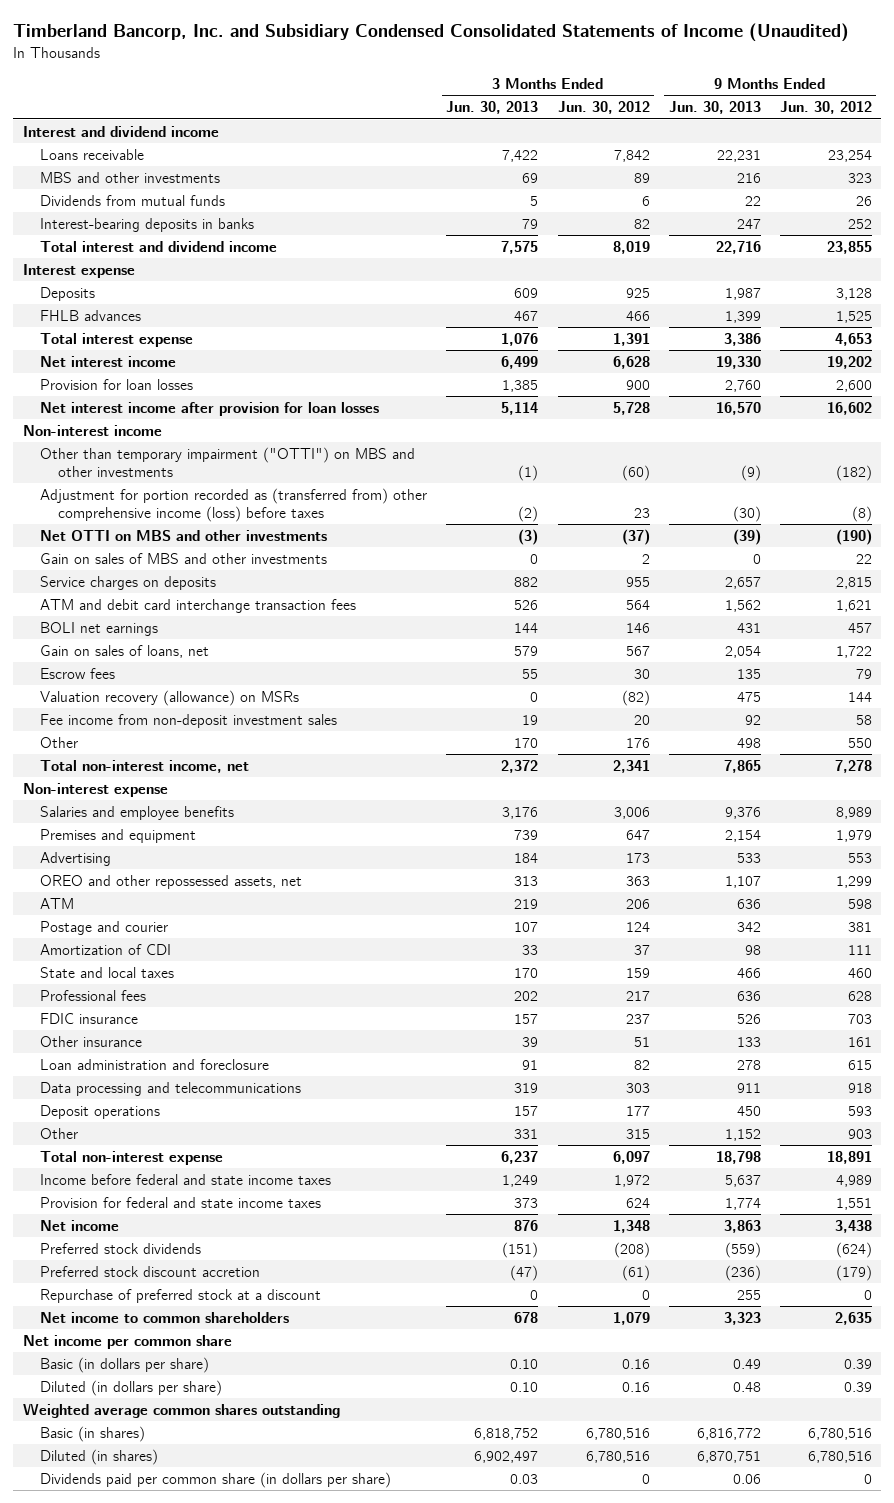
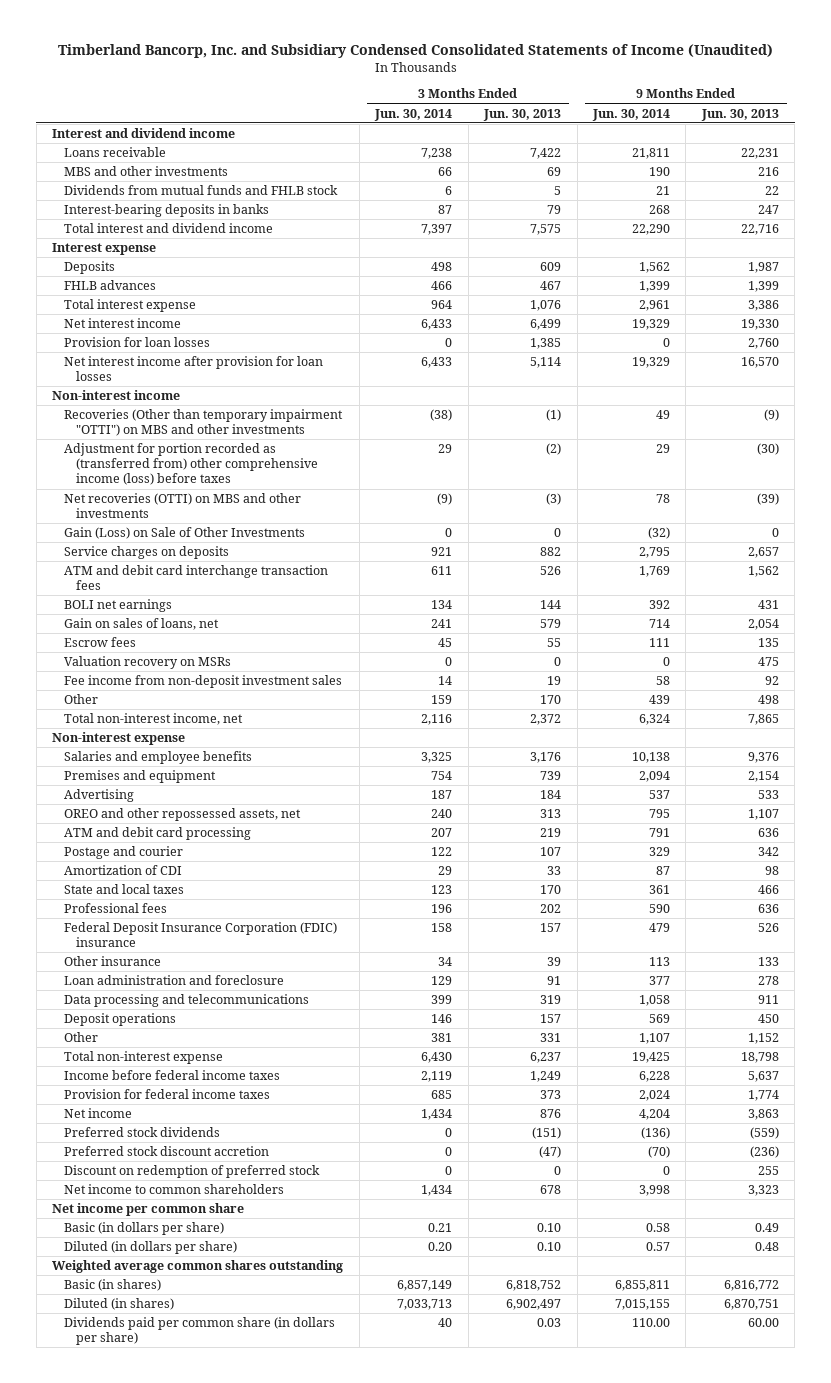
- | 3 Months Ended Jun. 30, 2013 | 3 Months Ended Jun. 30, 2012 | 9 Months Ended Jun. 30, 2013 | 9 Months Ended Jun. 30, 2012
+ | 3 Months Ended Jun. 30, 2014 | 3 Months Ended Jun. 30, 2013 | 9 Months Ended Jun. 30, 2014 | 9 Months Ended Jun. 30, 2013
- Dividends from mutual funds | 5 | 6 | 22 | 26
+ Dividends from mutual funds and FHLB stock | 6 | 5 | 21 | 22
- Other than temporary impairment ("OTTI") on MBS and other investments | (1) | (60) | (9) | (182)
+ Recoveries (Other than temporary impairment "OTTI") on MBS and other investments | (38) | (1) | 49 | (9)
- Net OTTI on MBS and other investments | (3) | (37) | (39) | (190)
- Gain on sales of MBS and other investments | 0 | 2 | 0 | 22
+ Net recoveries (OTTI) on MBS and other investments | (9) | (3) | 78 | (39)
+ Gain (Loss) on Sale of Other Investments | 0 | 0 | (32) | 0
- Valuation recovery (allowance) on MSRs | 0 | (82) | 475 | 144
+ Valuation recovery on MSRs | 0 | 0 | 0 | 475
- ATM | 219 | 206 | 636 | 598
+ ATM and debit card processing | 207 | 219 | 791 | 636
- FDIC insurance | 157 | 237 | 526 | 703
+ Federal Deposit Insurance Corporation (FDIC) insurance | 158 | 157 | 479 | 526
- Income before federal and state income taxes | 1,249 | 1,972 | 5,637 | 4,989
- Provision for federal and state income taxes | 373 | 624 | 1,774 | 1,551
+ Income before federal income taxes | 2,119 | 1,249 | 6,228 | 5,637
+ Provision for federal income taxes | 685 | 373 | 2,024 | 1,774
- Repurchase of preferred stock at a discount | 0 | 0 | 255 | 0
+ Discount on redemption of preferred stock | 0 | 0 | 0 | 255
- Dividends paid per common share (in dollars per share) | 0.03 | 0 | 0.06 | 0
+ Dividends paid per common share (in dollars per share) | 40 | 0.03 | 110.00 | 60.00

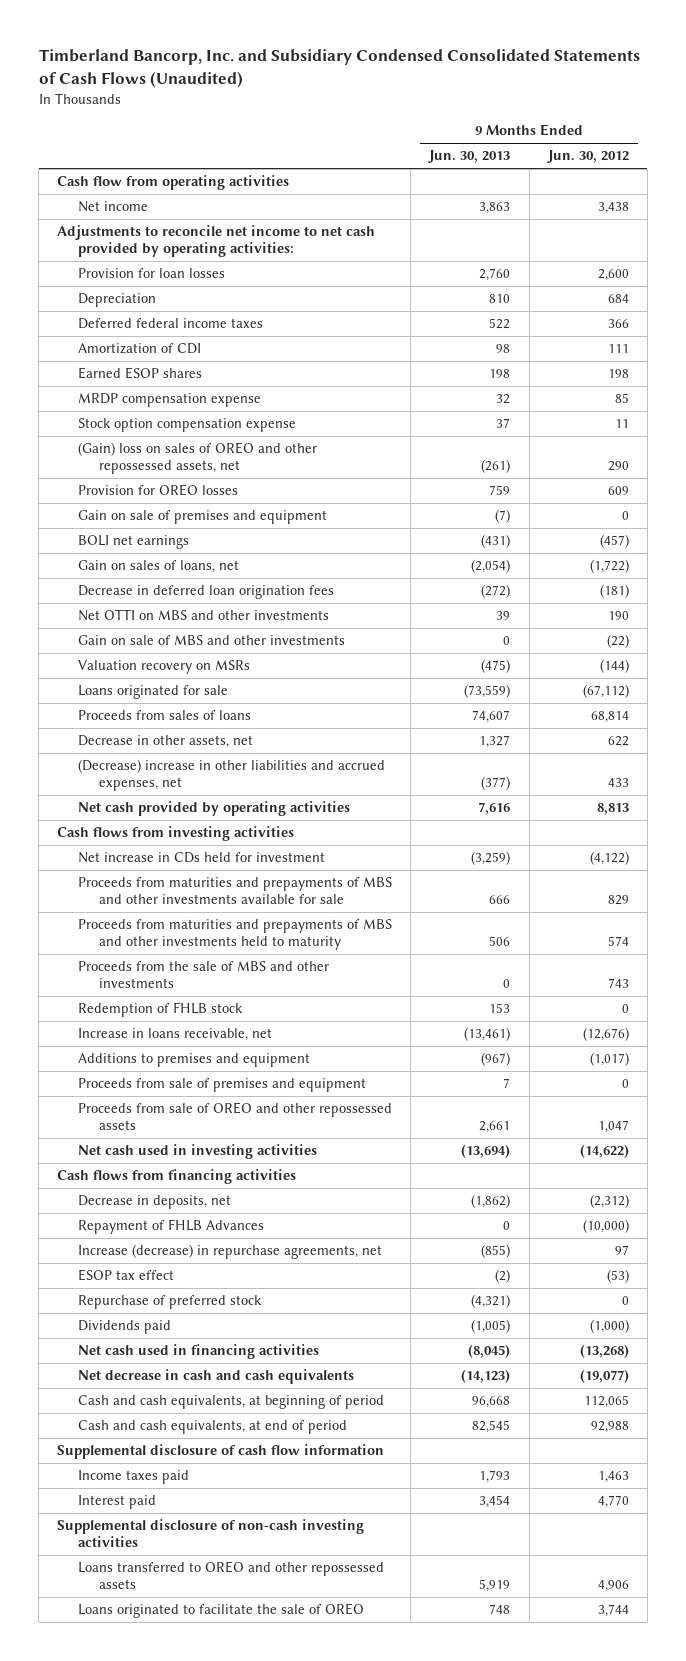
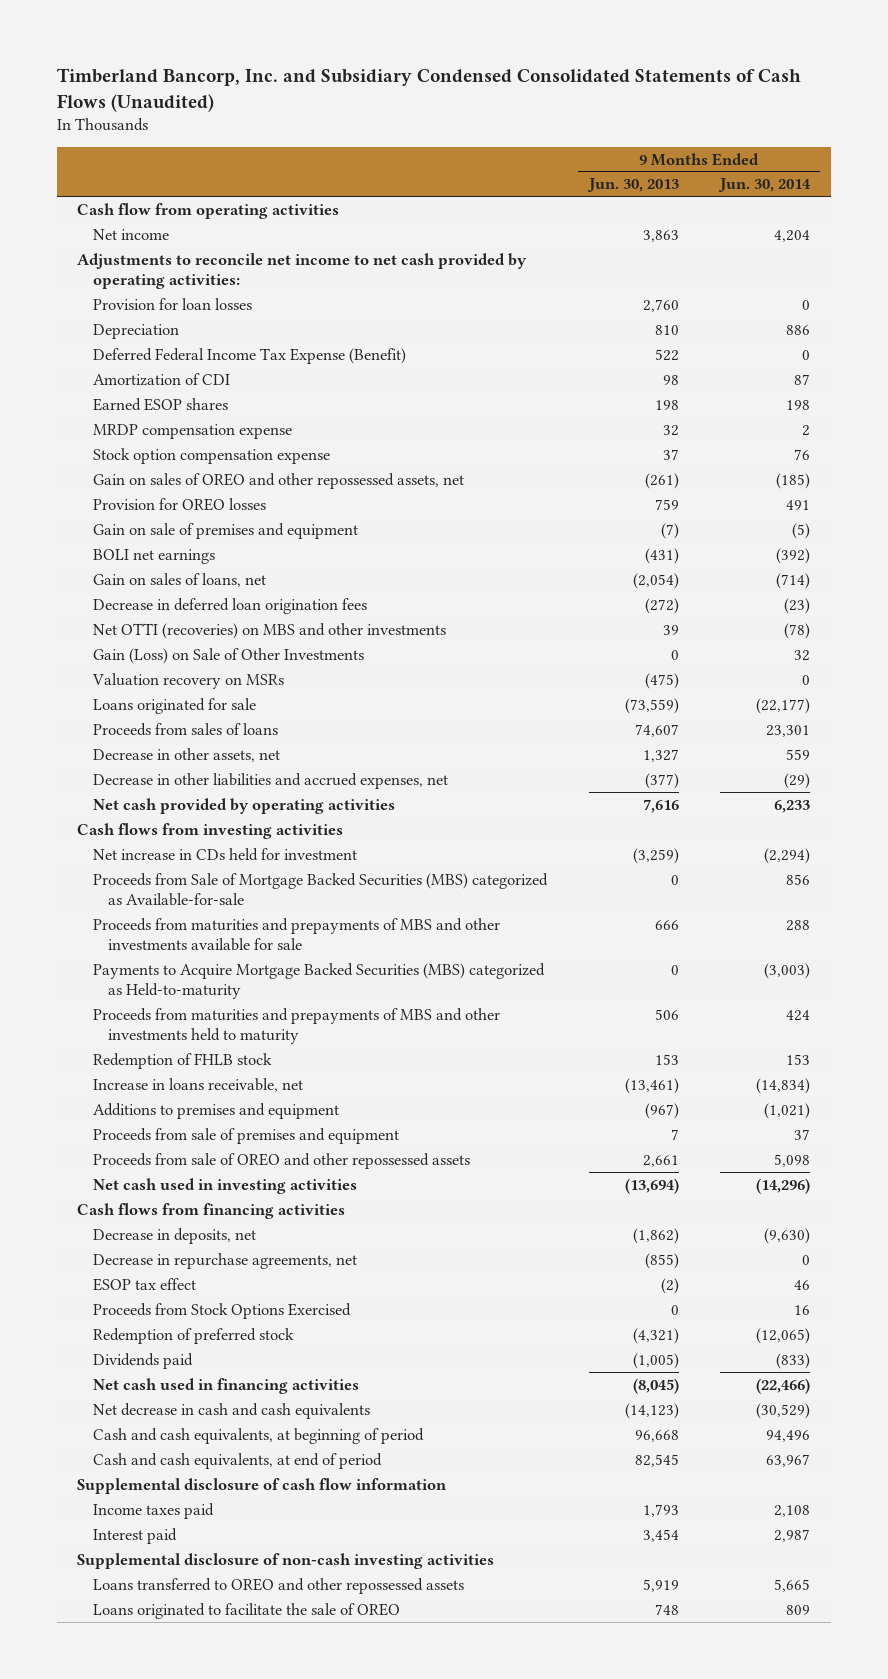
- | 9 Months Ended Jun. 30, 2013 | 9 Months Ended Jun. 30, 2012
+ | 9 Months Ended Jun. 30, 2013 | 9 Months Ended Jun. 30, 2014
- Deferred federal income taxes | 522 | 366
+ Deferred Federal Income Tax Expense (Benefit) | 522 | 0
- (Gain) loss on sales of OREO and other repossessed assets, net | (261) | 290
+ Gain on sales of OREO and other repossessed assets, net | (261) | (185)
- Net OTTI on MBS and other investments | 39 | 190
- Gain on sale of MBS and other investments | 0 | (22)
+ Net OTTI (recoveries) on MBS and other investments | 39 | (78)
+ Gain (Loss) on Sale of Other Investments | 0 | 32
- (Decrease) increase in other liabilities and accrued expenses, net | (377) | 433
+ Decrease in other liabilities and accrued expenses, net | (377) | (29)
+ Proceeds from Sale of Mortgage Backed Securities (MBS) categorized as Available-for-sale | 0 | 856
+ Payments to Acquire Mortgage Backed Securities (MBS) categorized as Held-to-maturity | 0 | (3,003)
- Proceeds from the sale of MBS and other investments | 0 | 743
- Repayment of FHLB Advances | 0 | (10,000)
- Increase (decrease) in repurchase agreements, net | (855) | 97
+ Decrease in repurchase agreements, net | (855) | 0
- Repurchase of preferred stock | (4,321) | 0
+ Proceeds from Stock Options Exercised | 0 | 16
+ Redemption of preferred stock | (4,321) | (12,065)

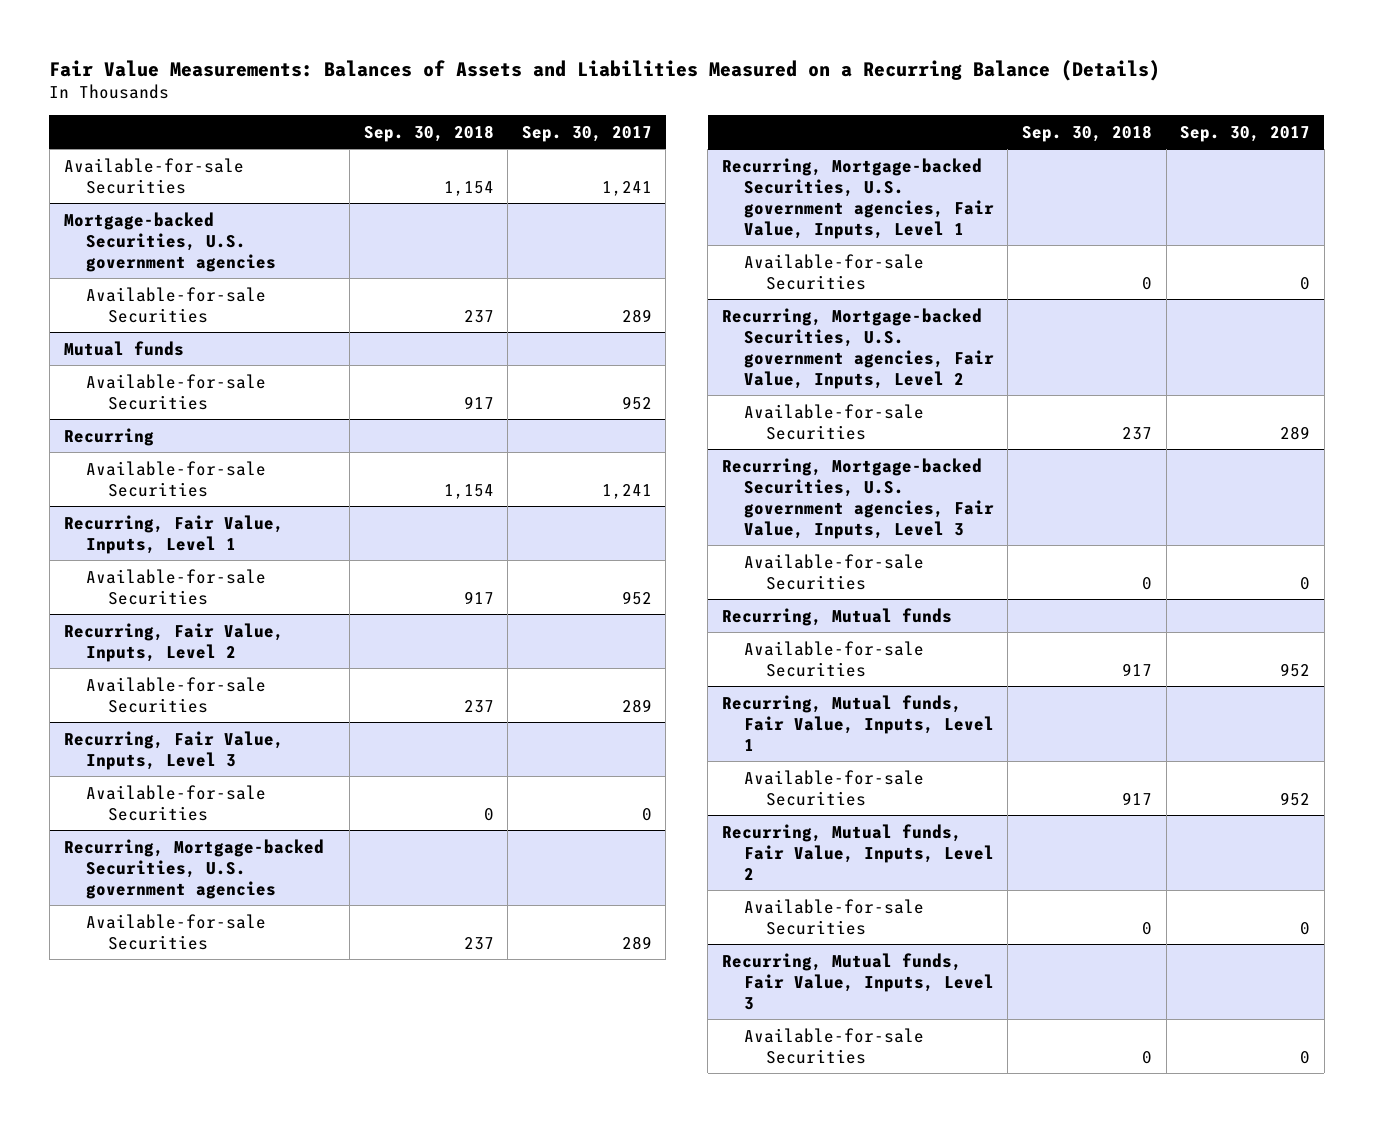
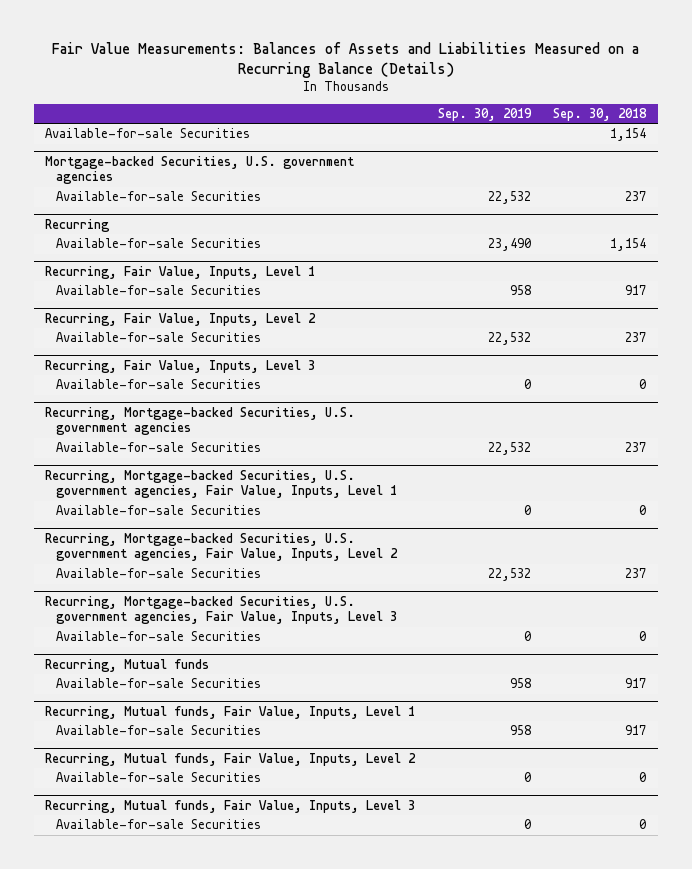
- | Sep. 30, 2018 | Sep. 30, 2017
+ | Sep. 30, 2019 | Sep. 30, 2018
- Mutual funds
- Available-for-sale Securities | 917 | 952

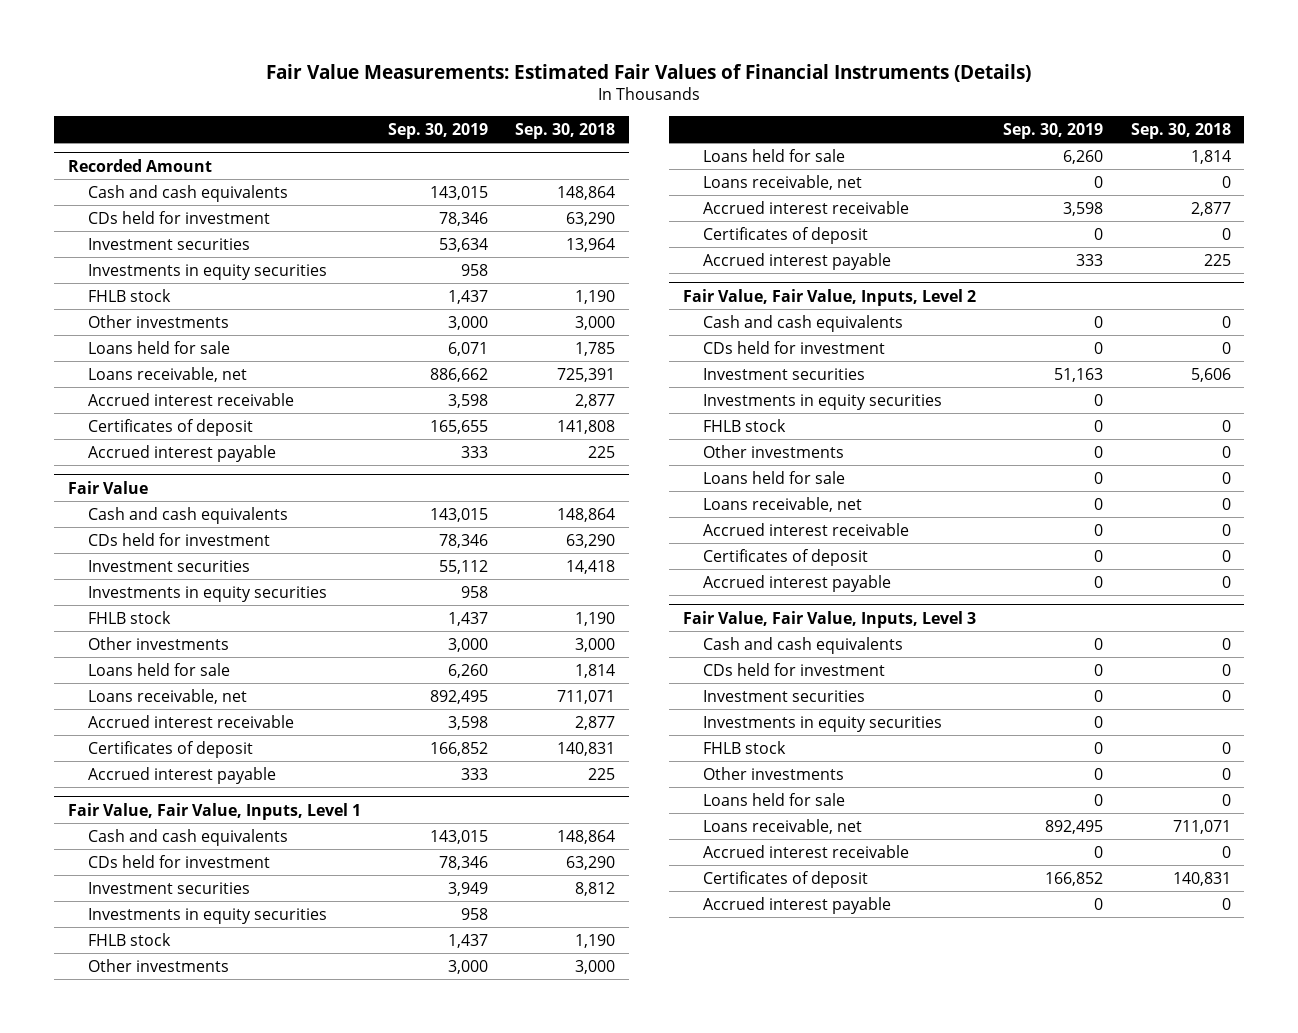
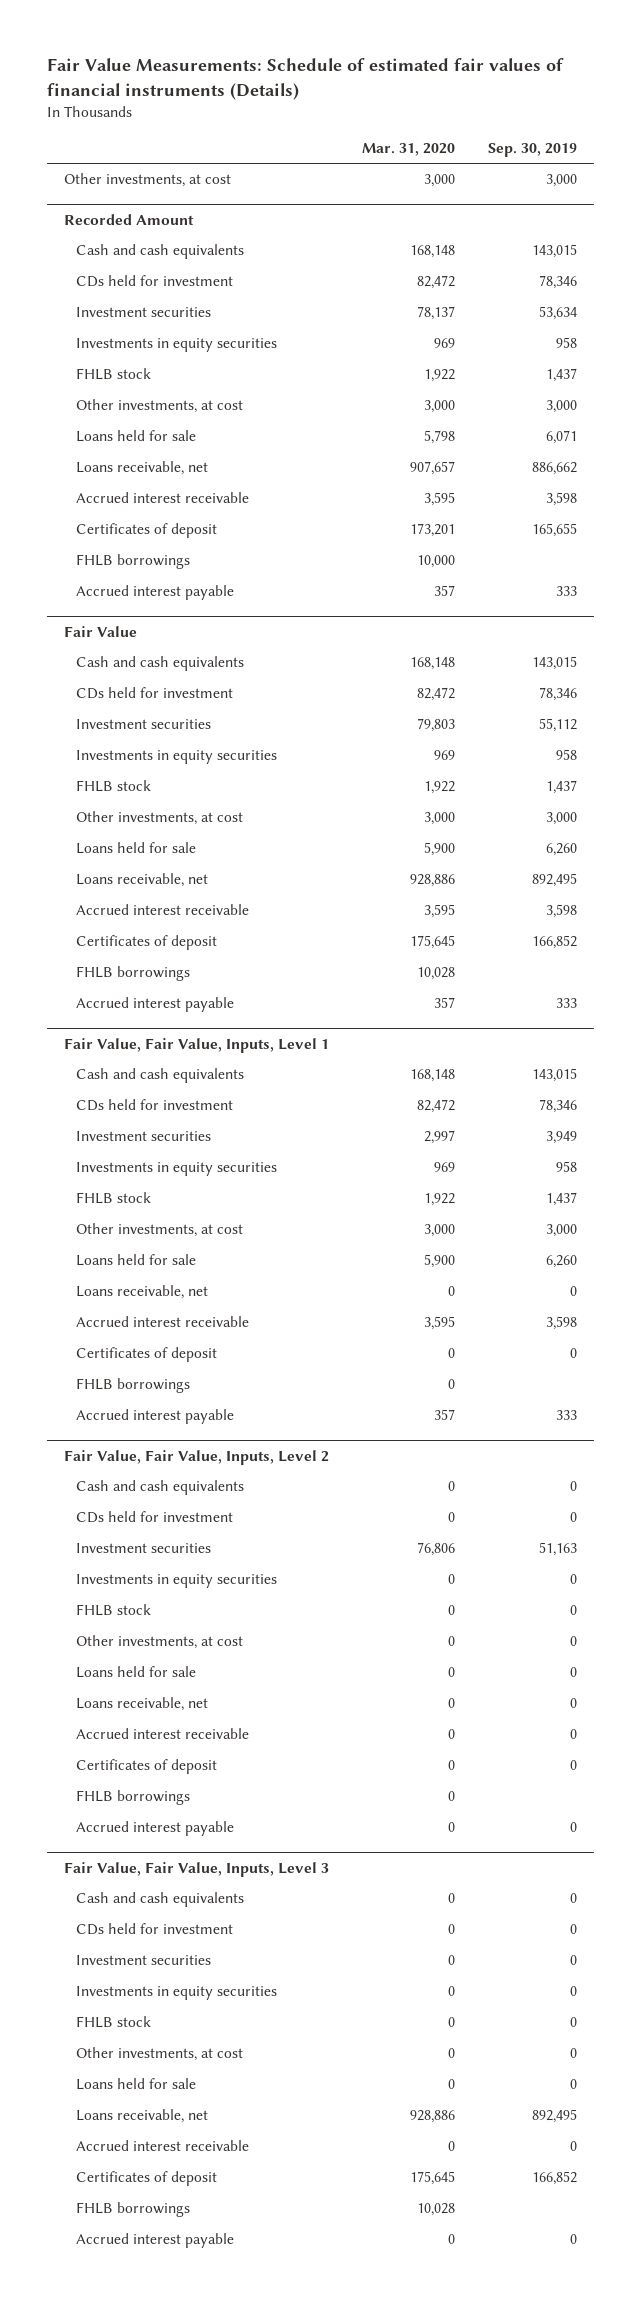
- Fair Value Measurements: Estimated Fair Values of Financial Instruments (Details)
+ Fair Value Measurements: Schedule of estimated fair values of financial instruments (Details)
- | Sep. 30, 2019 | Sep. 30, 2018
+ | Mar. 31, 2020 | Sep. 30, 2019
+ Other investments, at cost | 3,000 | 3,000
@ Recorded Amount
- Other investments | 3,000 | 3,000
+ Other investments, at cost | 3,000 | 3,000
+ FHLB borrowings | 10,000 |
@ Fair Value
- Other investments | 3,000 | 3,000
+ Other investments, at cost | 3,000 | 3,000
+ FHLB borrowings | 10,028 |
@ Fair Value, Fair Value, Inputs, Level 1
- Other investments | 3,000 | 3,000
+ Other investments, at cost | 3,000 | 3,000
+ FHLB borrowings | 0 |
@ Fair Value, Fair Value, Inputs, Level 2
- Other investments | 0 | 0
+ Other investments, at cost | 0 | 0
+ FHLB borrowings | 0 |
@ Fair Value, Fair Value, Inputs, Level 3
- Other investments | 0 | 0
+ Other investments, at cost | 0 | 0
+ FHLB borrowings | 10,028 |

